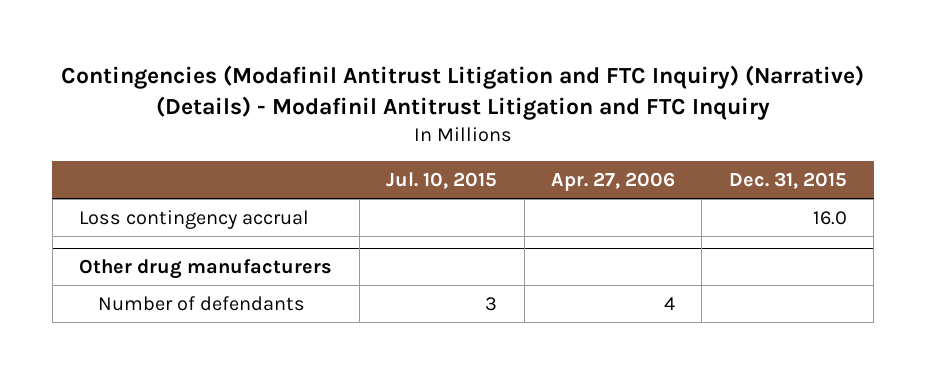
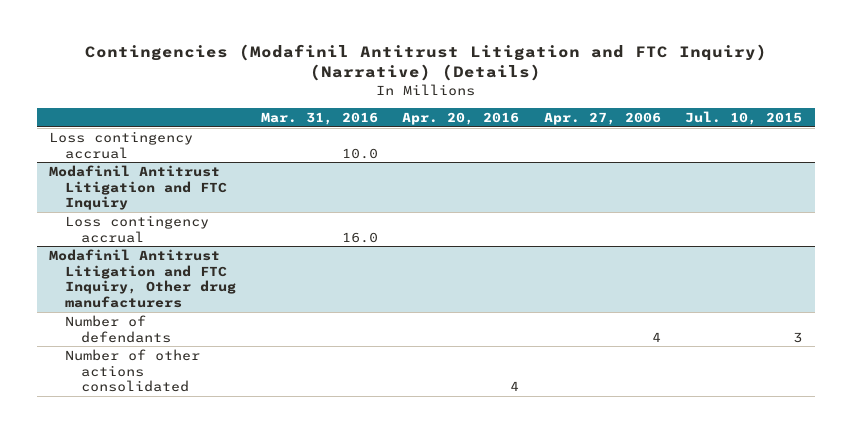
- Contingencies (Modafinil Antitrust Litigation and FTC Inquiry) (Narrative) (Details) - Modafinil Antitrust Litigation and FTC Inquiry
+ Contingencies (Modafinil Antitrust Litigation and FTC Inquiry) (Narrative) (Details)
- | Jul. 10, 2015 | Apr. 27, 2006 | Dec. 31, 2015
+ | Mar. 31, 2016 | Apr. 20, 2016 | Apr. 27, 2006 | Jul. 10, 2015
- Other drug manufacturers
- Number of defendants | 3 | 4 |
+ Modafinil Antitrust Litigation and FTC Inquiry
+ Loss contingency accrual | 16.0 | | |
+ Modafinil Antitrust Litigation and FTC Inquiry, Other drug manufacturers
+ Number of defendants | | | 4 | 3
+ Number of other actions consolidated | | 4 | |

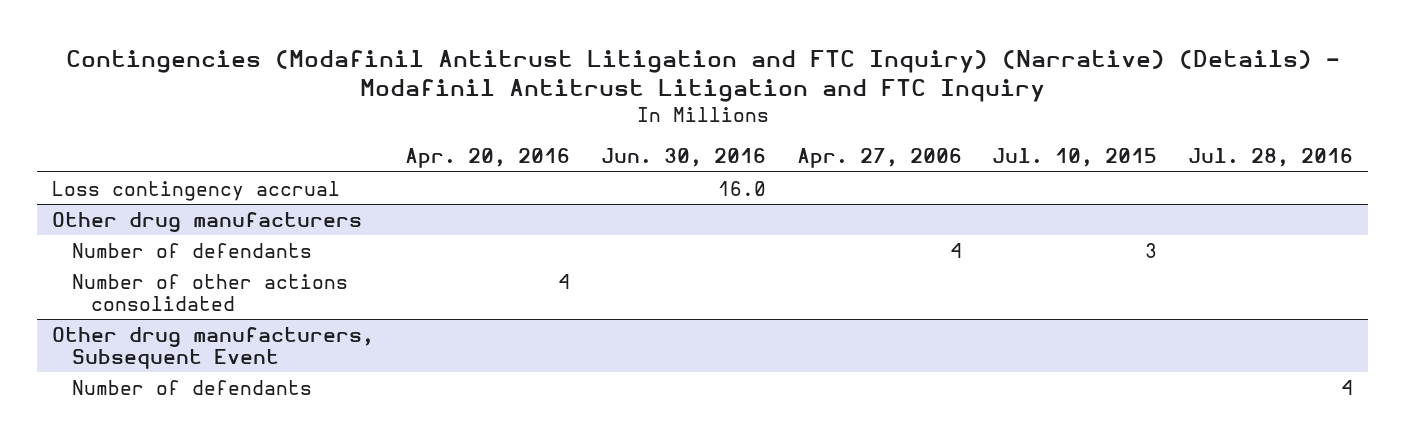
- Contingencies (Modafinil Antitrust Litigation and FTC Inquiry) (Narrative) (Details)
+ Contingencies (Modafinil Antitrust Litigation and FTC Inquiry) (Narrative) (Details) - Modafinil Antitrust Litigation and FTC Inquiry
- | Mar. 31, 2016 | Apr. 20, 2016 | Apr. 27, 2006 | Jul. 10, 2015
+ | Apr. 20, 2016 | Jun. 30, 2016 | Apr. 27, 2006 | Jul. 10, 2015 | Jul. 28, 2016
- Modafinil Antitrust Litigation and FTC Inquiry
- Loss contingency accrual | 16.0 | | |
- Modafinil Antitrust Litigation and FTC Inquiry, Other drug manufacturers
- Number of defendants | | | 4 | 3
- Number of other actions consolidated | | 4 | |
+ Other drug manufacturers
+ Number of defendants | | | 4 | 3 |
+ Number of other actions consolidated | 4 | | | |
+ Other drug manufacturers, Subsequent Event
+ Number of defendants | | | | | 4

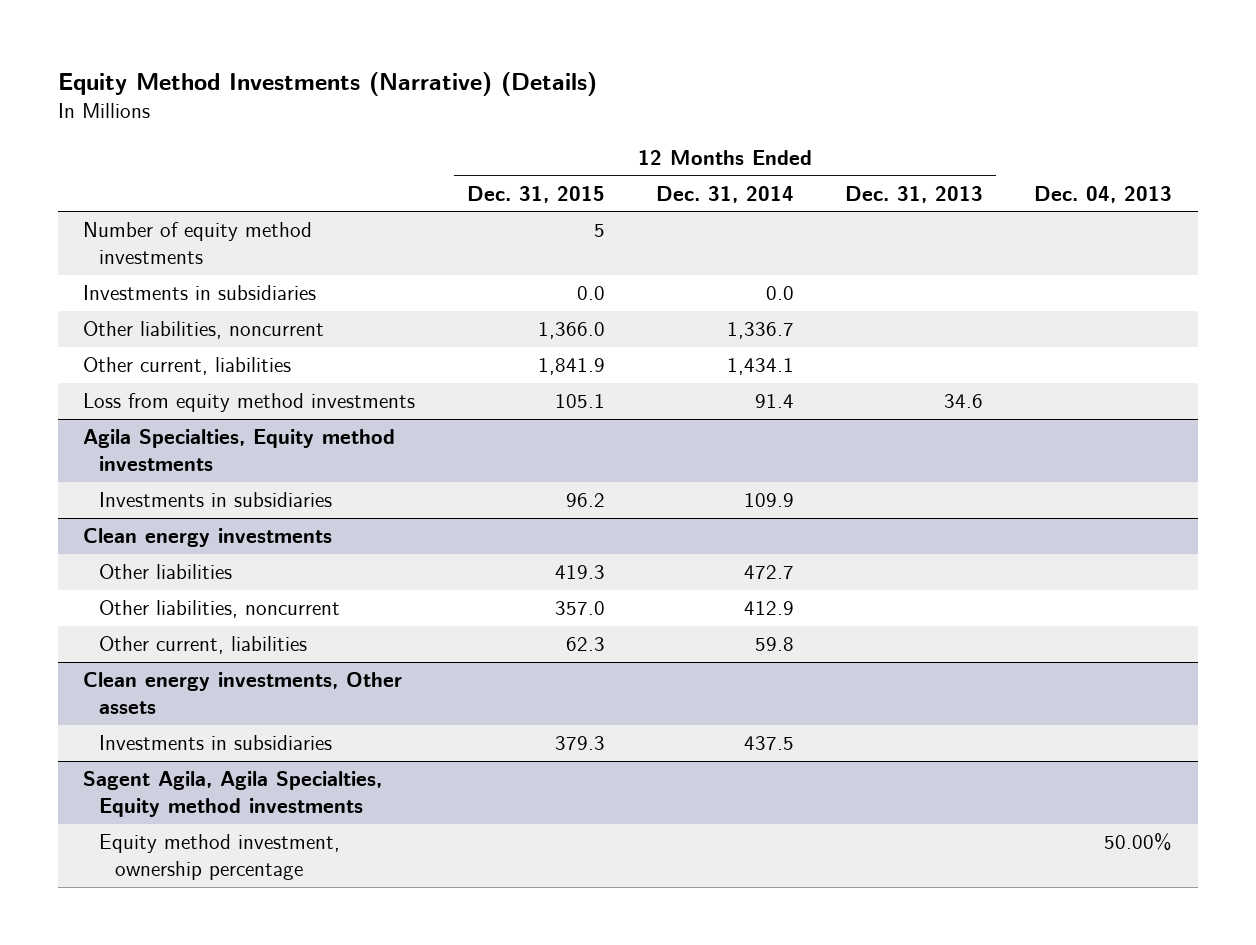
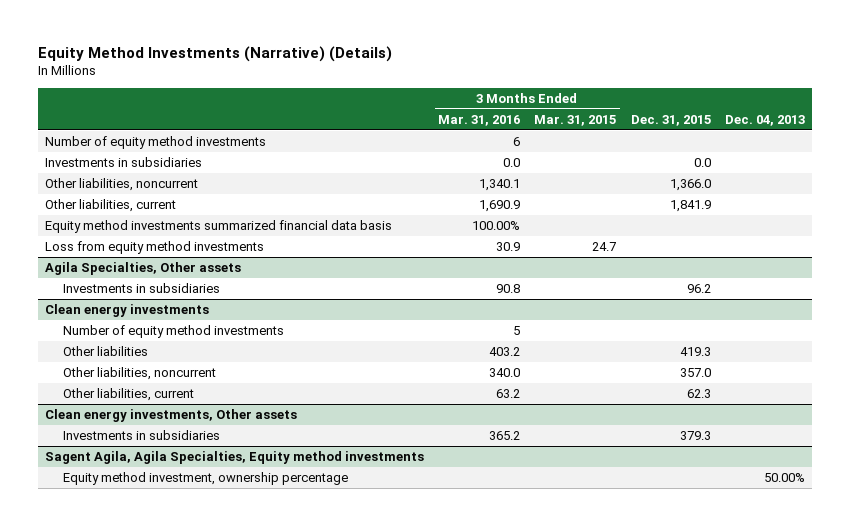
- | 12 Months Ended Dec. 31, 2015 | 12 Months Ended Dec. 31, 2014 | 12 Months Ended Dec. 31, 2013 | Dec. 04, 2013
+ | 3 Months Ended Mar. 31, 2016 | 3 Months Ended Mar. 31, 2015 | Dec. 31, 2015 | Dec. 04, 2013
- Other current, liabilities | 1,841.9 | 1,434.1 | |
+ Other liabilities, current | 1,690.9 | | 1,841.9 |
+ Equity method investments summarized financial data basis | 100.00% | | |
- Agila Specialties, Equity method investments
- Investments in subsidiaries | 96.2 | 109.9 | |
+ Agila Specialties, Other assets
+ Investments in subsidiaries | 90.8 | | 96.2 |
@ Clean energy investments
+ Number of equity method investments | 5 | | |
- Other current, liabilities | 62.3 | 59.8 | |
+ Other liabilities, current | 63.2 | | 62.3 |

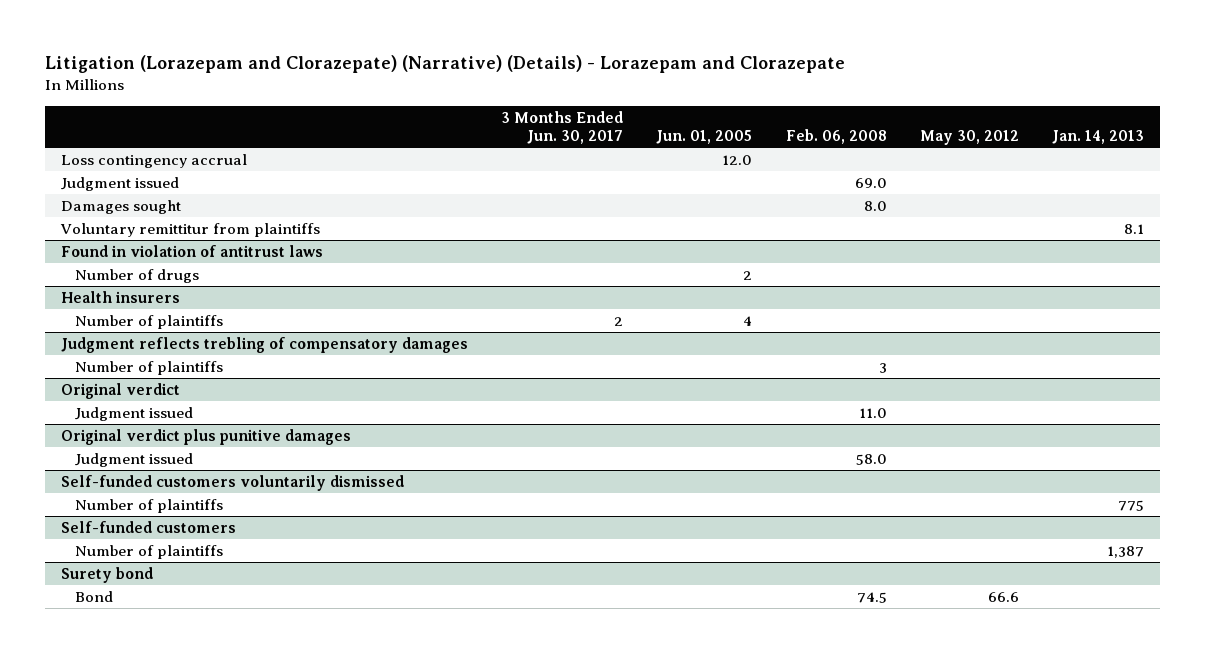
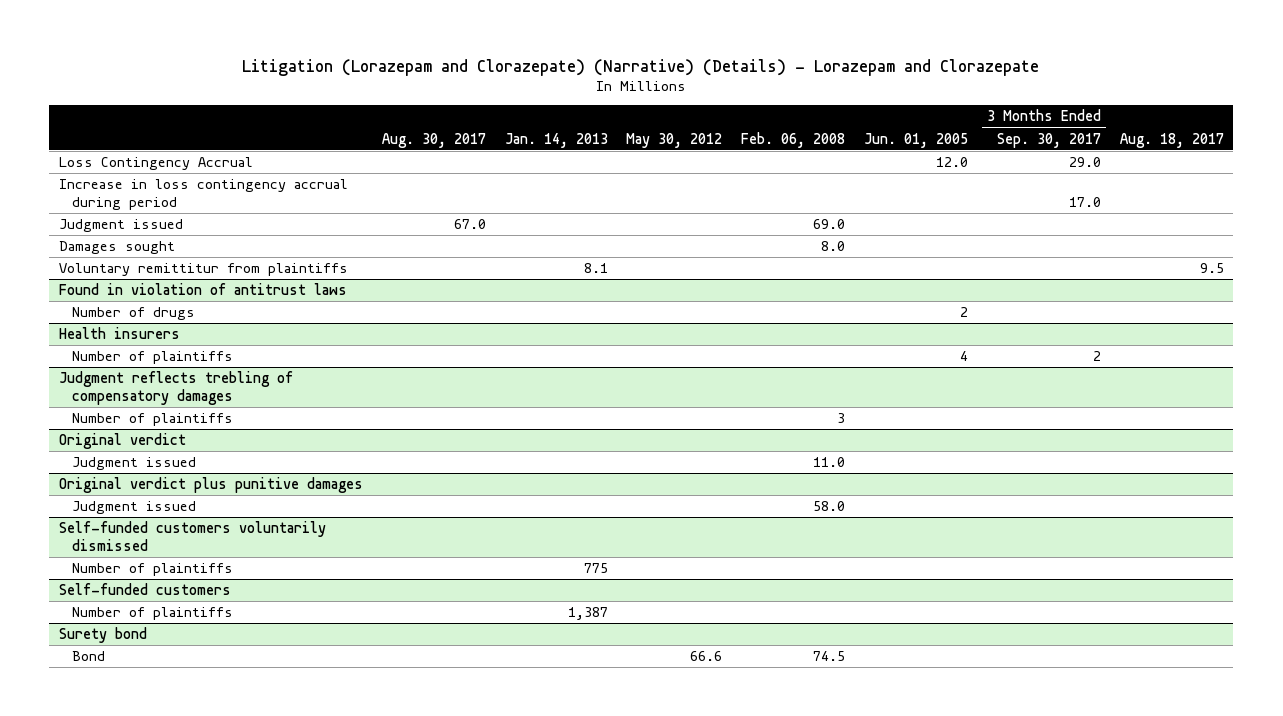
- | 3 Months Ended Jun. 30, 2017 | Jun. 01, 2005 | Feb. 06, 2008 | May 30, 2012 | Jan. 14, 2013
+ | Aug. 30, 2017 | Jan. 14, 2013 | May 30, 2012 | Feb. 06, 2008 | Jun. 01, 2005 | 3 Months Ended Sep. 30, 2017 | Aug. 18, 2017
- Loss contingency accrual | | 12.0 | | |
+ Loss Contingency Accrual | | | | | 12.0 | 29.0 |
+ Increase in loss contingency accrual during period | | | | | | 17.0 |

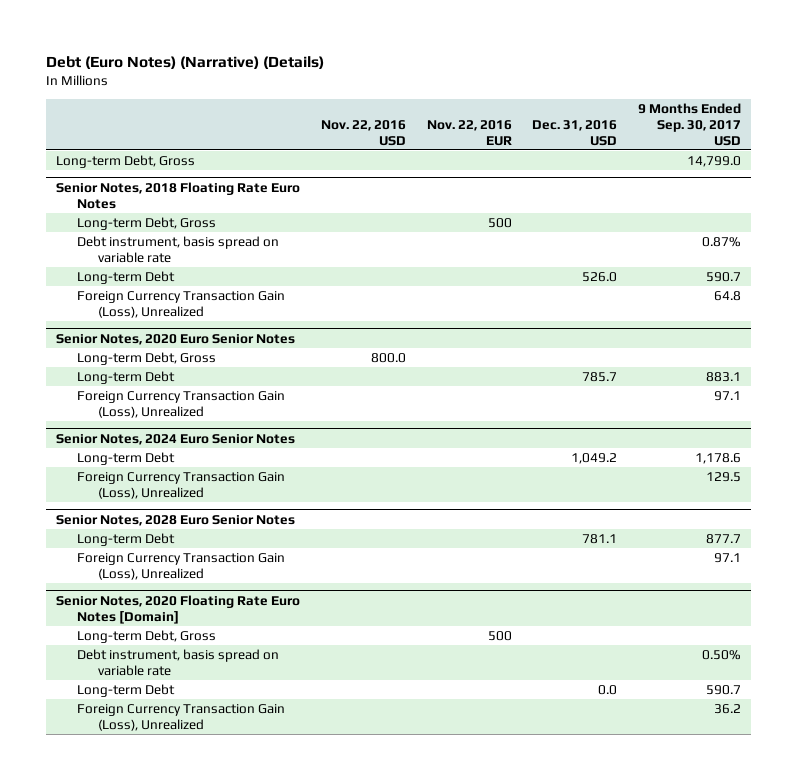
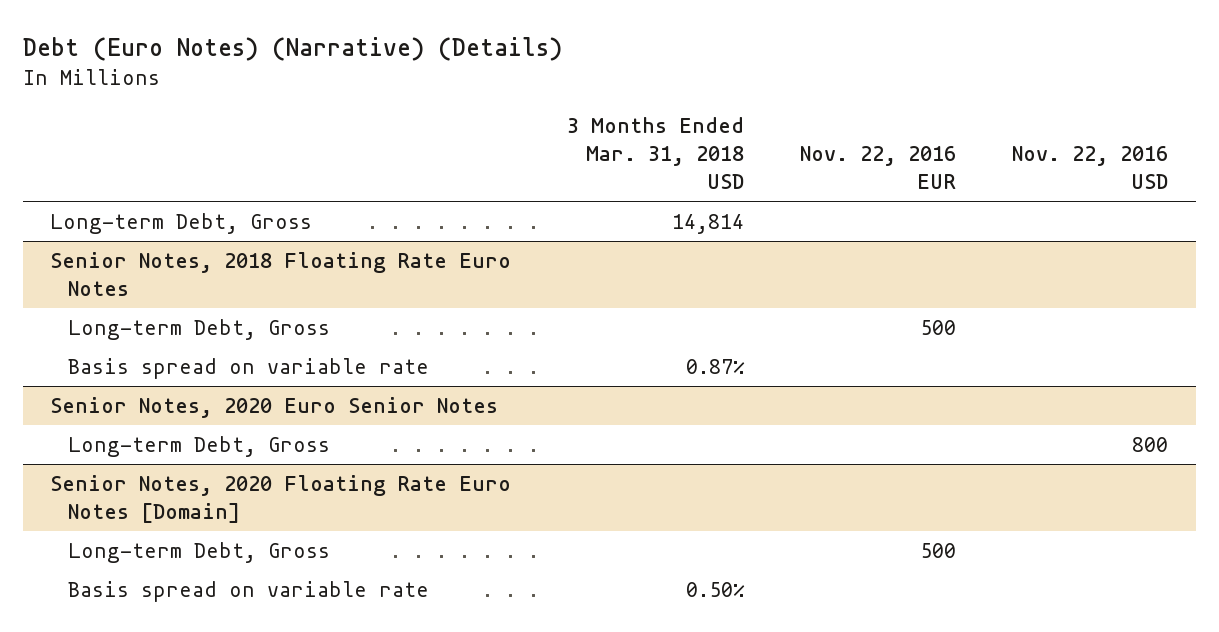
- | Nov. 22, 2016 USD | Nov. 22, 2016 EUR | Dec. 31, 2016 USD | 9 Months Ended Sep. 30, 2017 USD
+ | 3 Months Ended Mar. 31, 2018 USD | Nov. 22, 2016 EUR | Nov. 22, 2016 USD
@ Senior Notes, 2018 Floating Rate Euro Notes
- Debt instrument, basis spread on variable rate | | | | 0.87%
- Long-term Debt | | | 526.0 | 590.7
- Foreign Currency Transaction Gain (Loss), Unrealized | | | | 64.8
+ Basis spread on variable rate | 0.87% | |
@ Senior Notes, 2020 Euro Senior Notes
- Long-term Debt, Gross | 800.0 | | |
- Long-term Debt | | | 785.7 | 883.1
- Foreign Currency Transaction Gain (Loss), Unrealized | | | | 97.1
- Senior Notes, 2024 Euro Senior Notes
- Long-term Debt | | | 1,049.2 | 1,178.6
- Foreign Currency Transaction Gain (Loss), Unrealized | | | | 129.5
- Senior Notes, 2028 Euro Senior Notes
- Long-term Debt | | | 781.1 | 877.7
- Foreign Currency Transaction Gain (Loss), Unrealized | | | | 97.1
@ Senior Notes, 2020 Euro Senior Notes
+ Long-term Debt, Gross | | | 800
@ Senior Notes, 2020 Floating Rate Euro Notes [Domain]
- Debt instrument, basis spread on variable rate | | | | 0.50%
- Long-term Debt | | | 0.0 | 590.7
- Foreign Currency Transaction Gain (Loss), Unrealized | | | | 36.2
+ Basis spread on variable rate | 0.50% | |

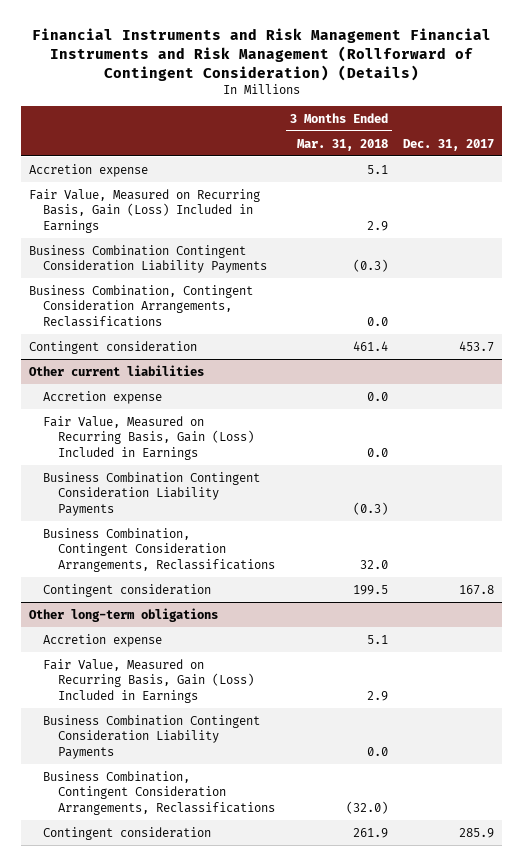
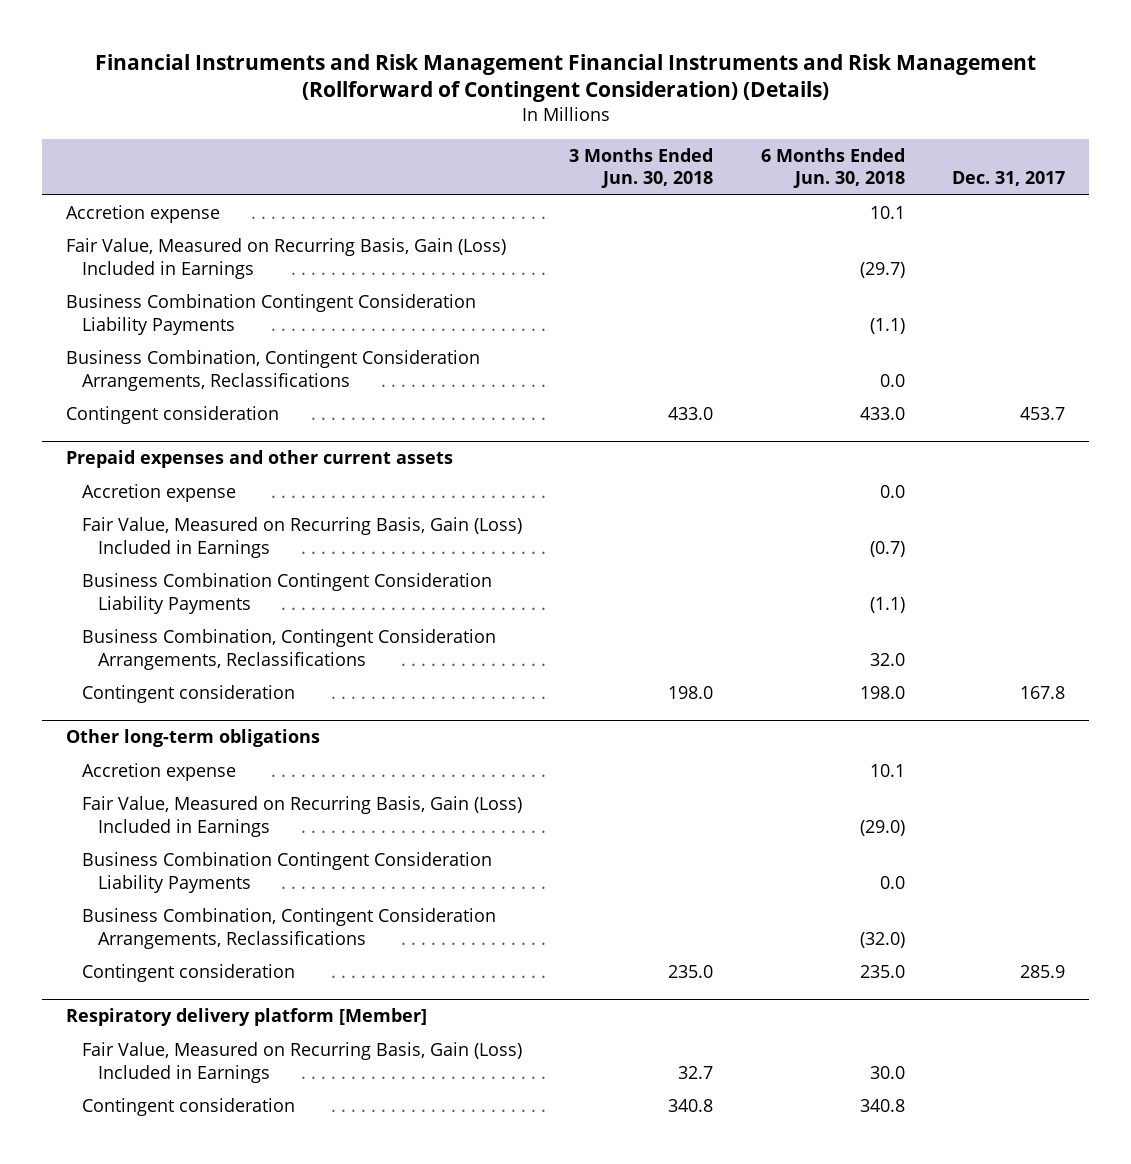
- | 3 Months Ended Mar. 31, 2018 | Dec. 31, 2017
+ | 3 Months Ended Jun. 30, 2018 | 6 Months Ended Jun. 30, 2018 | Dec. 31, 2017
- Other current liabilities
+ Prepaid expenses and other current assets
+ Respiratory delivery platform [Member]
+ Fair Value, Measured on Recurring Basis, Gain (Loss) Included in Earnings | 32.7 | 30.0 |
+ Contingent consideration | 340.8 | 340.8 |

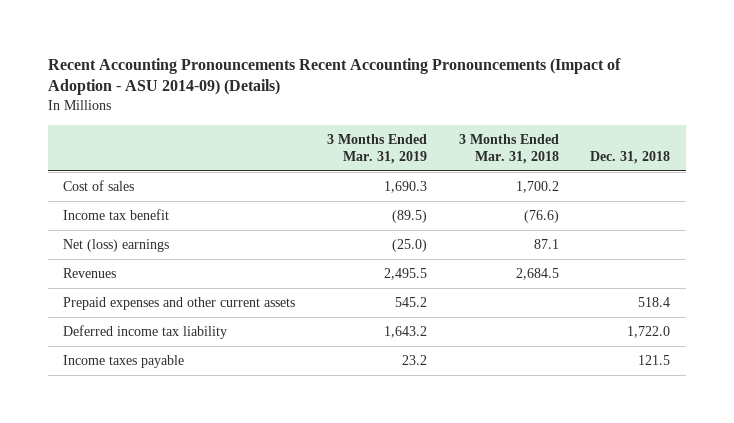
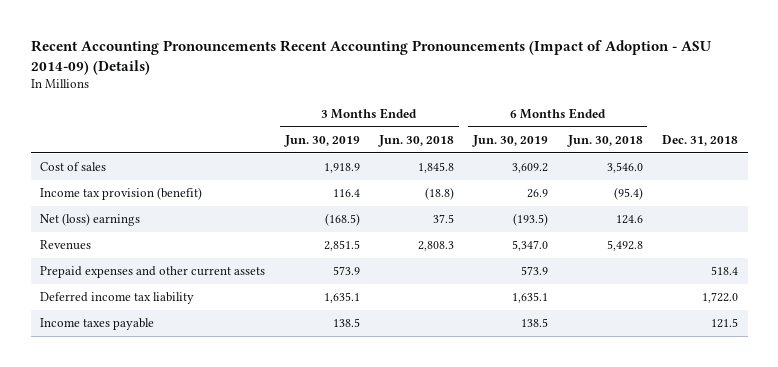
- | 3 Months Ended Mar. 31, 2019 | 3 Months Ended Mar. 31, 2018 | Dec. 31, 2018
+ | 3 Months Ended Jun. 30, 2019 | 3 Months Ended Jun. 30, 2018 | 6 Months Ended Jun. 30, 2019 | 6 Months Ended Jun. 30, 2018 | Dec. 31, 2018
- Income tax benefit | (89.5) | (76.6) |
+ Income tax provision (benefit) | 116.4 | (18.8) | 26.9 | (95.4) |

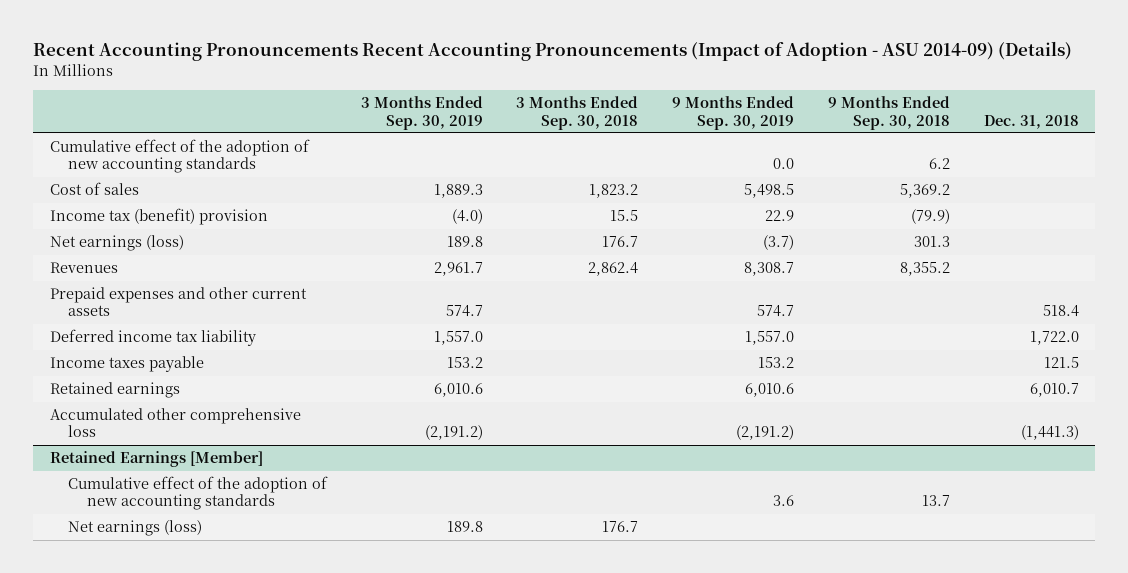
- | 3 Months Ended Jun. 30, 2019 | 3 Months Ended Jun. 30, 2018 | 6 Months Ended Jun. 30, 2019 | 6 Months Ended Jun. 30, 2018 | Dec. 31, 2018
+ | 3 Months Ended Sep. 30, 2019 | 3 Months Ended Sep. 30, 2018 | 9 Months Ended Sep. 30, 2019 | 9 Months Ended Sep. 30, 2018 | Dec. 31, 2018
+ Cumulative effect of the adoption of new accounting standards | | | 0.0 | 6.2 |
- Income tax provision (benefit) | 116.4 | (18.8) | 26.9 | (95.4) |
- Net (loss) earnings | (168.5) | 37.5 | (193.5) | 124.6 |
+ Income tax (benefit) provision | (4.0) | 15.5 | 22.9 | (79.9) |
+ Net earnings (loss) | 189.8 | 176.7 | (3.7) | 301.3 |
+ Retained earnings | 6,010.6 | | 6,010.6 | | 6,010.7
+ Accumulated other comprehensive loss | (2,191.2) | | (2,191.2) | | (1,441.3)
+ Retained Earnings [Member]
+ Cumulative effect of the adoption of new accounting standards | | | 3.6 | 13.7 |
+ Net earnings (loss) | 189.8 | 176.7 | | |

